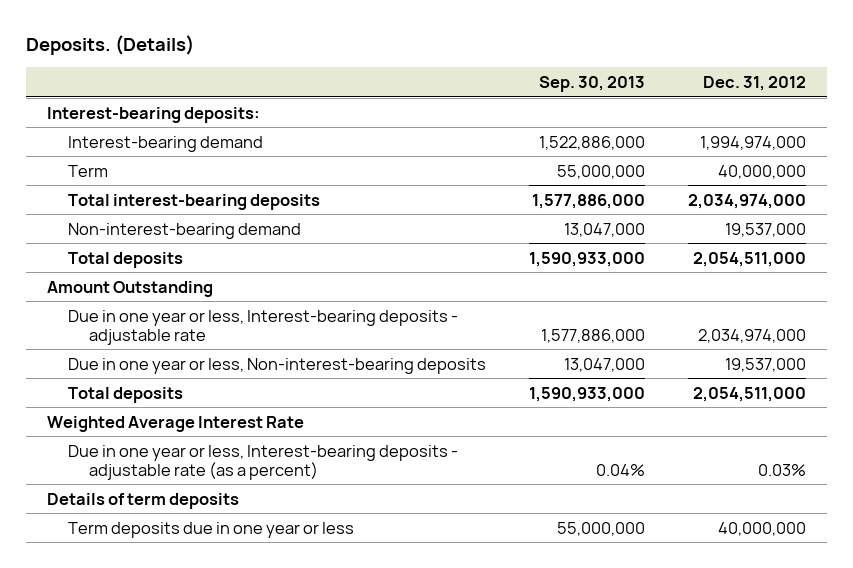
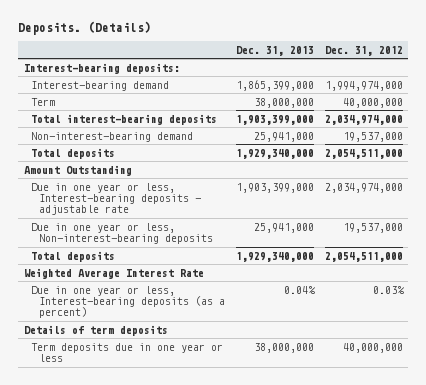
- | Sep. 30, 2013 | Dec. 31, 2012
+ | Dec. 31, 2013 | Dec. 31, 2012
- Due in one year or less, Interest-bearing deposits - adjustable rate (as a percent) | 0.04% | 0.03%
+ Due in one year or less, Interest-bearing deposits (as a percent) | 0.04% | 0.03%

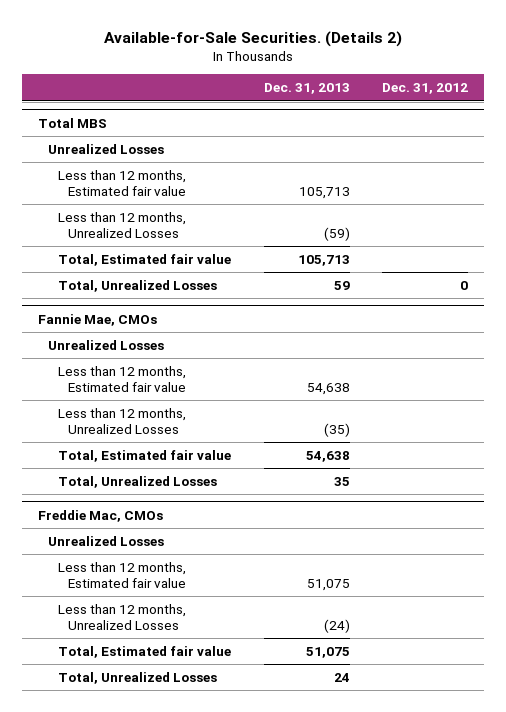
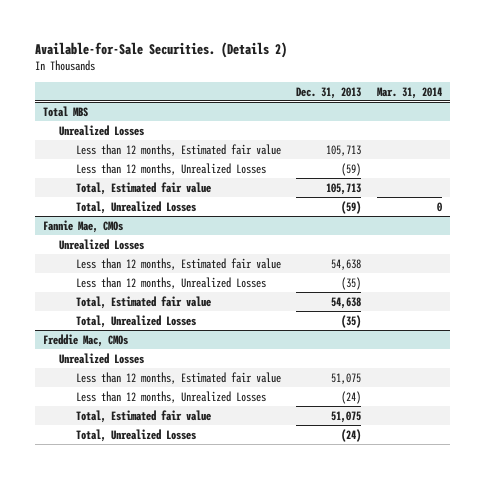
- | Dec. 31, 2013 | Dec. 31, 2012
+ | Dec. 31, 2013 | Mar. 31, 2014
@ Total MBS
- Total, Unrealized Losses | 59 | 0
+ Total, Unrealized Losses | (59) | 0
@ Fannie Mae, CMOs
- Total, Unrealized Losses | 35 |
+ Total, Unrealized Losses | (35) |
@ Freddie Mac, CMOs
- Total, Unrealized Losses | 24 |
+ Total, Unrealized Losses | (24) |

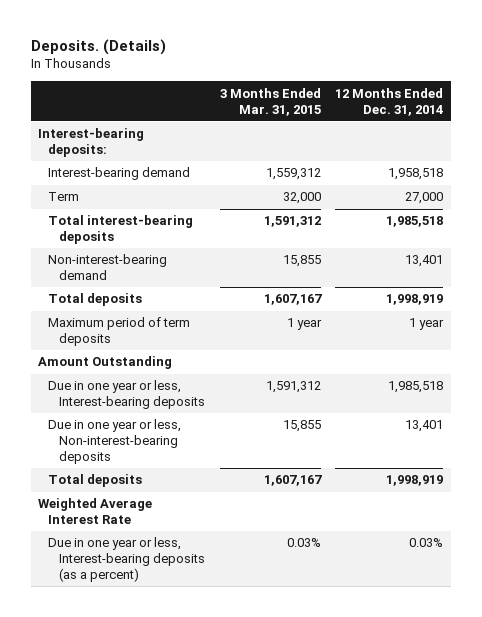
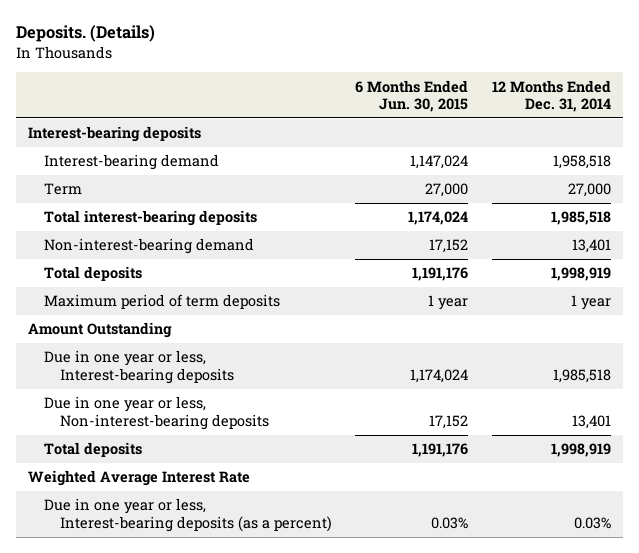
- | 3 Months Ended Mar. 31, 2015 | 12 Months Ended Dec. 31, 2014
+ | 6 Months Ended Jun. 30, 2015 | 12 Months Ended Dec. 31, 2014
- Interest-bearing deposits:
+ Interest-bearing deposits

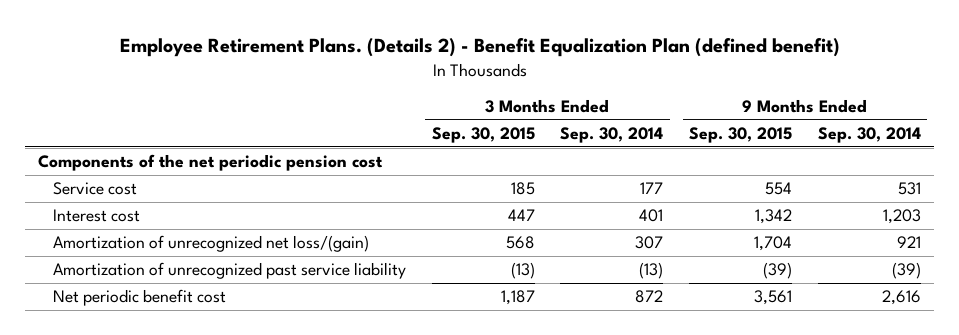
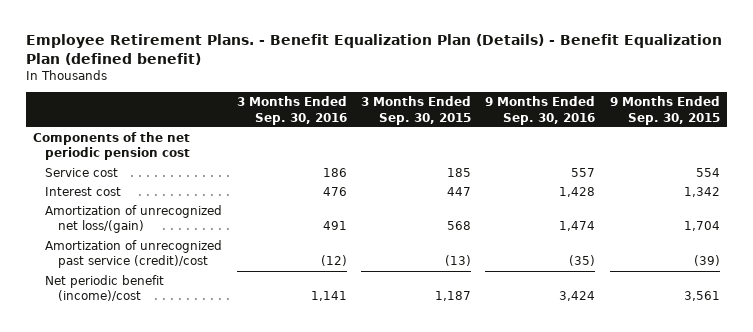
- Employee Retirement Plans. (Details 2) - Benefit Equalization Plan (defined benefit)
+ Employee Retirement Plans. - Benefit Equalization Plan (Details) - Benefit Equalization Plan (defined benefit)
- | 3 Months Ended Sep. 30, 2015 | 3 Months Ended Sep. 30, 2014 | 9 Months Ended Sep. 30, 2015 | 9 Months Ended Sep. 30, 2014
+ | 3 Months Ended Sep. 30, 2016 | 3 Months Ended Sep. 30, 2015 | 9 Months Ended Sep. 30, 2016 | 9 Months Ended Sep. 30, 2015
- Amortization of unrecognized past service liability | (13) | (13) | (39) | (39)
- Net periodic benefit cost | 1,187 | 872 | 3,561 | 2,616
+ Amortization of unrecognized past service (credit)/cost | (12) | (13) | (35) | (39)
+ Net periodic benefit (income)/cost | 1,141 | 1,187 | 3,424 | 3,561

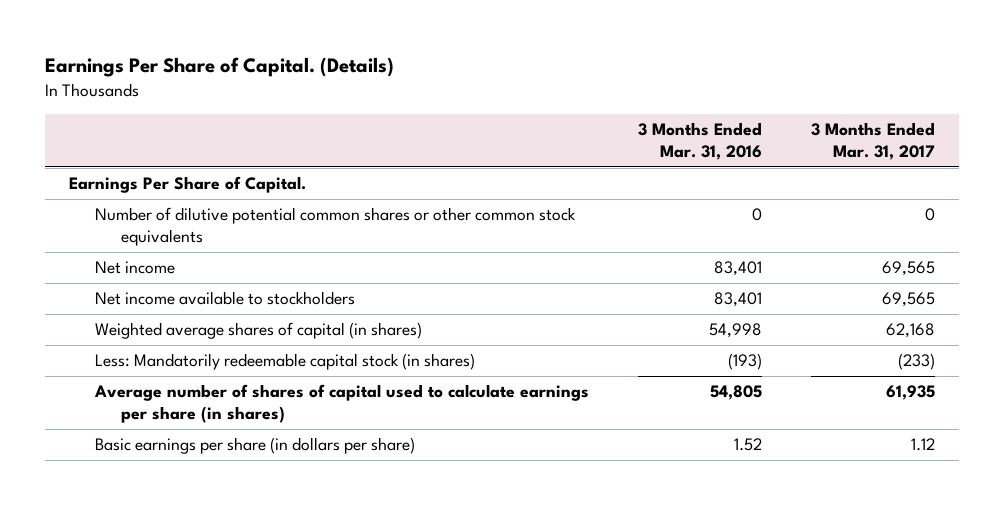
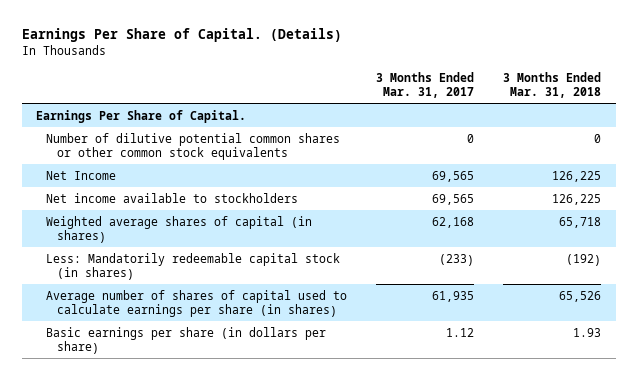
- | 3 Months Ended Mar. 31, 2016 | 3 Months Ended Mar. 31, 2017
+ | 3 Months Ended Mar. 31, 2017 | 3 Months Ended Mar. 31, 2018
- Net income | 83,401 | 69,565
+ Net Income | 69,565 | 126,225

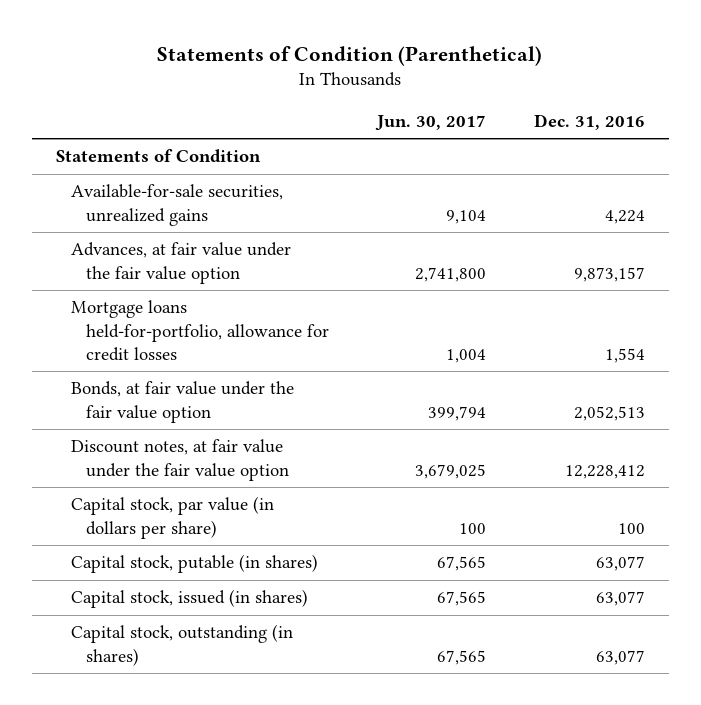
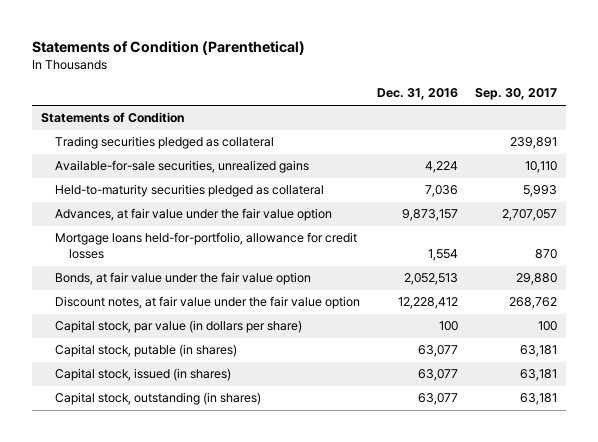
- | Jun. 30, 2017 | Dec. 31, 2016
+ | Dec. 31, 2016 | Sep. 30, 2017
+ Trading securities pledged as collateral | | 239,891
+ Held-to-maturity securities pledged as collateral | 7,036 | 5,993

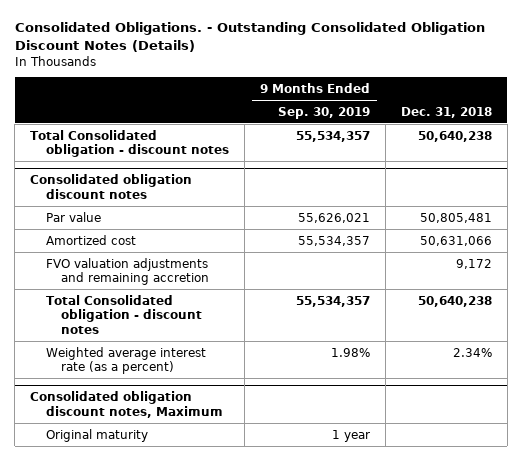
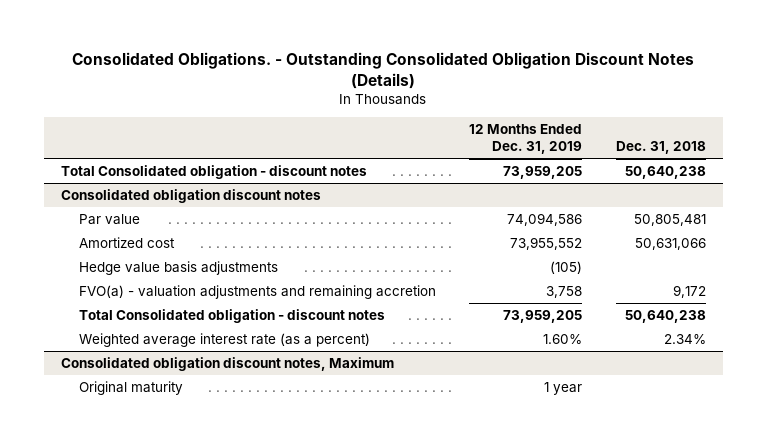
- | 9 Months Ended Sep. 30, 2019 | Dec. 31, 2018
+ | 12 Months Ended Dec. 31, 2019 | Dec. 31, 2018
@ Consolidated obligation discount notes
- FVO valuation adjustments and remaining accretion | | 9,172
+ Hedge value basis adjustments | (105) |
+ FVO(a) - valuation adjustments and remaining accretion | 3,758 | 9,172

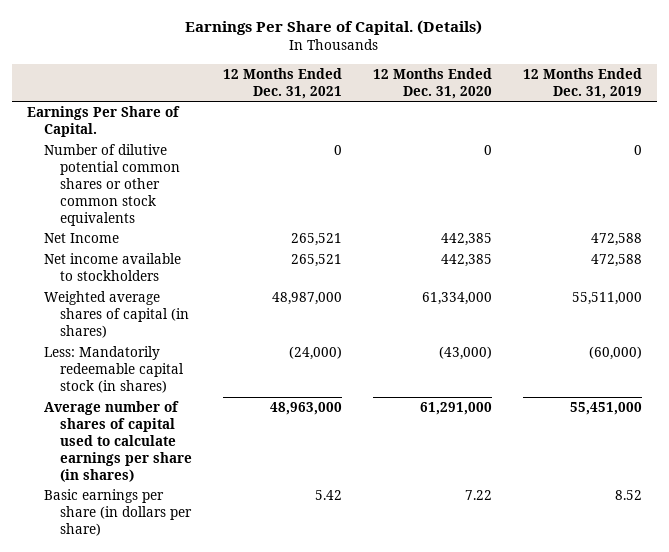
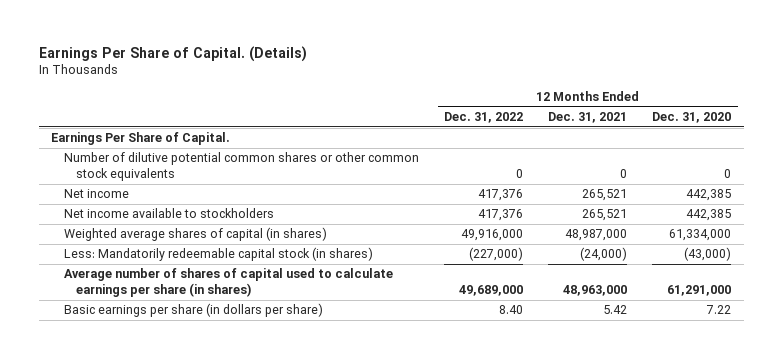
- | 12 Months Ended Dec. 31, 2021 | 12 Months Ended Dec. 31, 2020 | 12 Months Ended Dec. 31, 2019
+ | 12 Months Ended Dec. 31, 2022 | 12 Months Ended Dec. 31, 2021 | 12 Months Ended Dec. 31, 2020
- Net Income | 265,521 | 442,385 | 472,588
+ Net income | 417,376 | 265,521 | 442,385

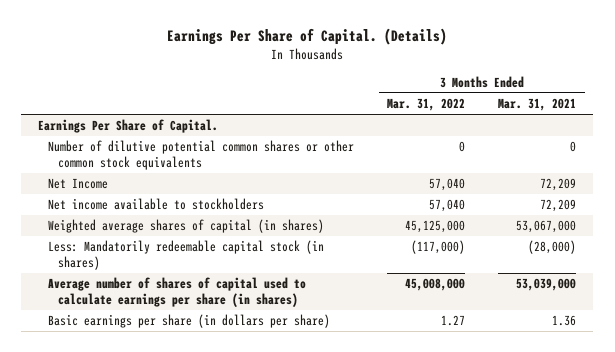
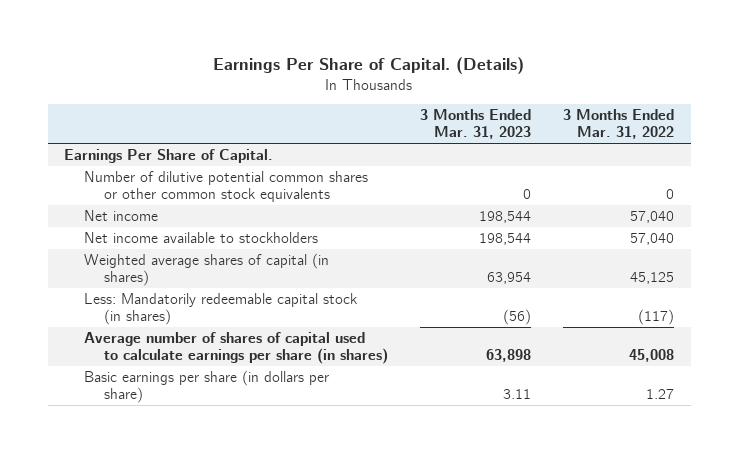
- | 3 Months Ended Mar. 31, 2022 | 3 Months Ended Mar. 31, 2021
+ | 3 Months Ended Mar. 31, 2023 | 3 Months Ended Mar. 31, 2022
- Net Income | 57,040 | 72,209
+ Net income | 198,544 | 57,040
- Weighted average shares of capital (in shares) | 45,125,000 | 53,067,000
- Less: Mandatorily redeemable capital stock (in shares) | (117,000) | (28,000)
- Average number of shares of capital used to calculate earnings per share (in shares) | 45,008,000 | 53,039,000
+ Weighted average shares of capital (in shares) | 63,954 | 45,125
+ Less: Mandatorily redeemable capital stock (in shares) | (56) | (117)
+ Average number of shares of capital used to calculate earnings per share (in shares) | 63,898 | 45,008

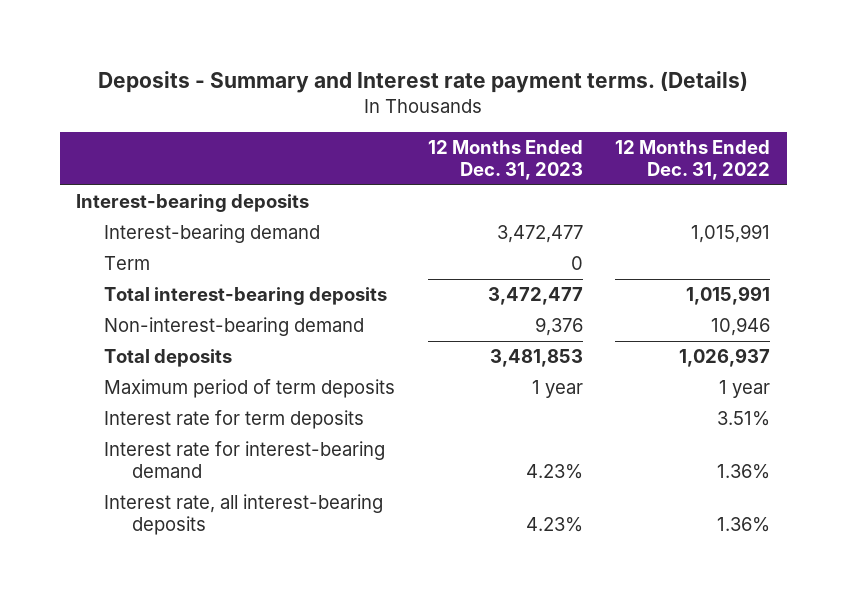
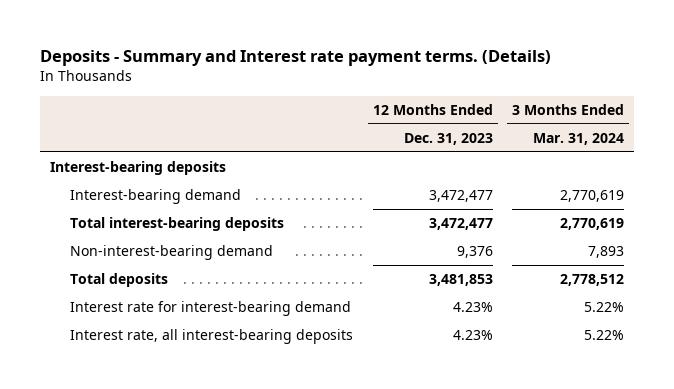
- | 12 Months Ended Dec. 31, 2023 | 12 Months Ended Dec. 31, 2022
+ | 12 Months Ended Dec. 31, 2023 | 3 Months Ended Mar. 31, 2024
- Term | 0 |
- Maximum period of term deposits | 1 year | 1 year
- Interest rate for term deposits | | 3.51%

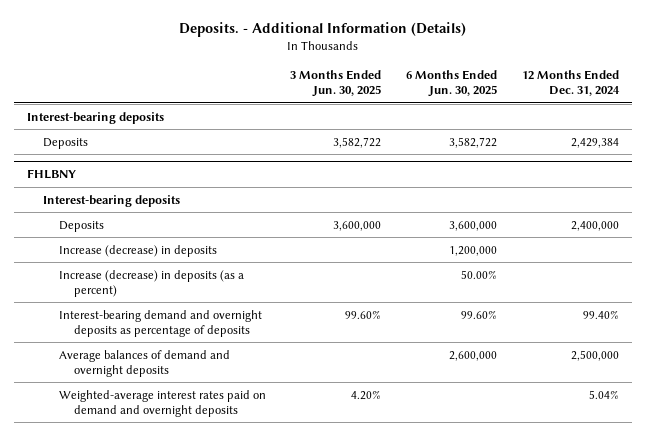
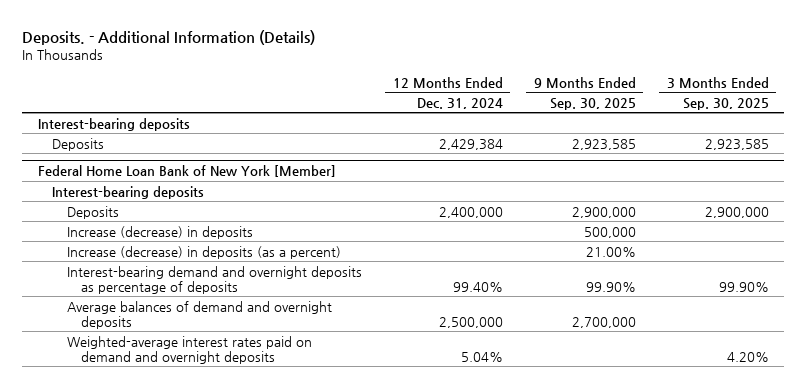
- | 3 Months Ended Jun. 30, 2025 | 6 Months Ended Jun. 30, 2025 | 12 Months Ended Dec. 31, 2024
+ | 12 Months Ended Dec. 31, 2024 | 9 Months Ended Sep. 30, 2025 | 3 Months Ended Sep. 30, 2025
- FHLBNY
+ Federal Home Loan Bank of New York [Member]

